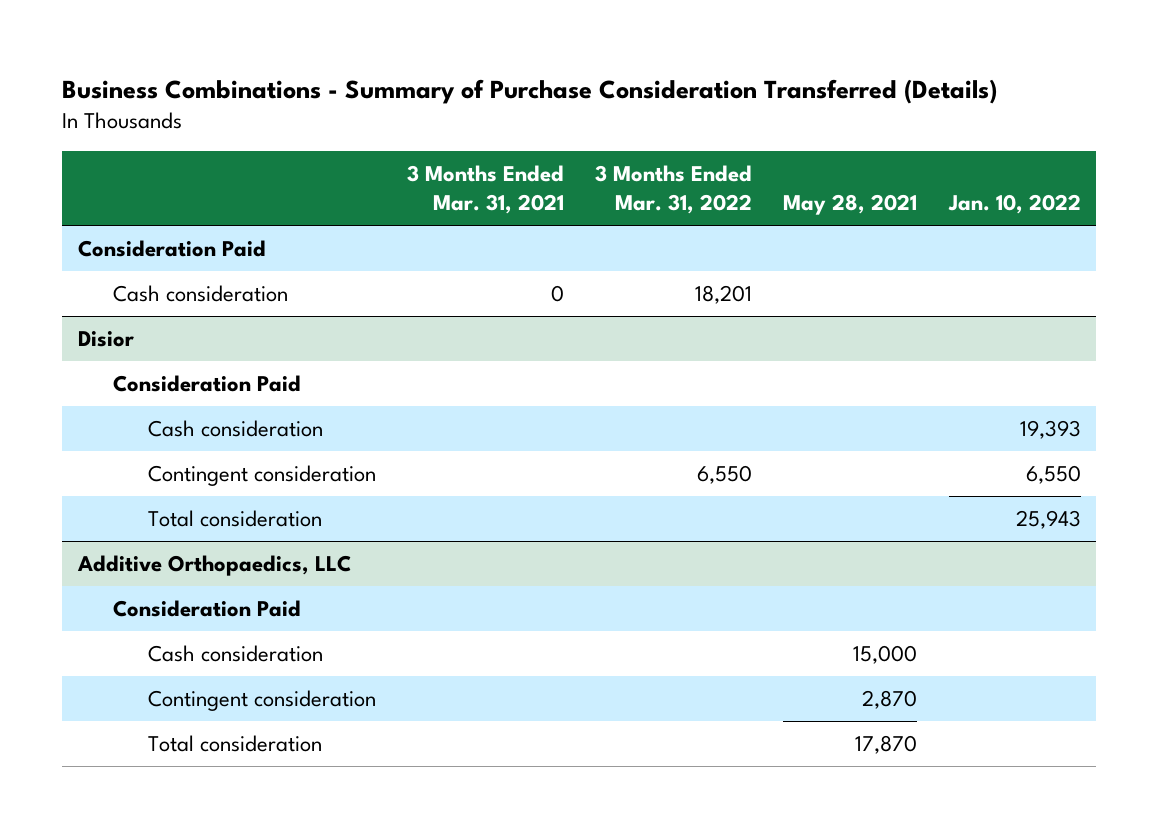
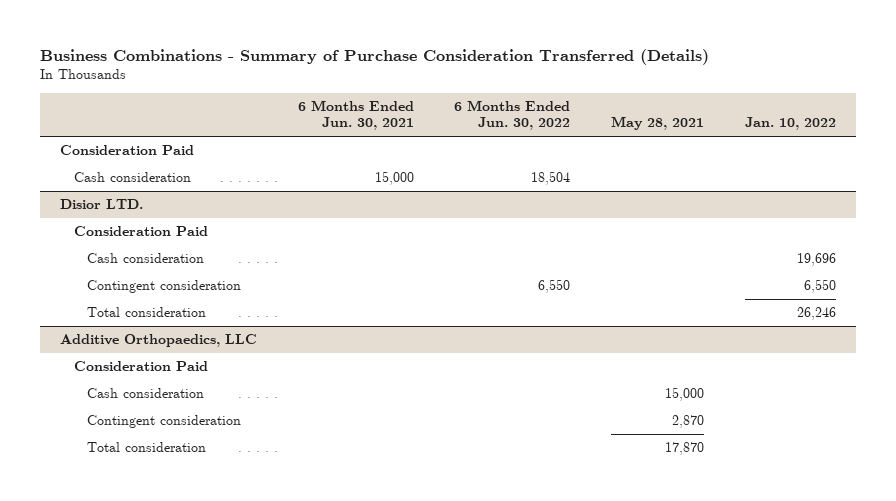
- | 3 Months Ended Mar. 31, 2021 | 3 Months Ended Mar. 31, 2022 | May 28, 2021 | Jan. 10, 2022
+ | 6 Months Ended Jun. 30, 2021 | 6 Months Ended Jun. 30, 2022 | May 28, 2021 | Jan. 10, 2022
- Disior
+ Disior LTD.
- Cash consideration | | | | 19,393
+ Cash consideration | | | | 19,696
- Total consideration | | | | 25,943
+ Total consideration | | | | 26,246

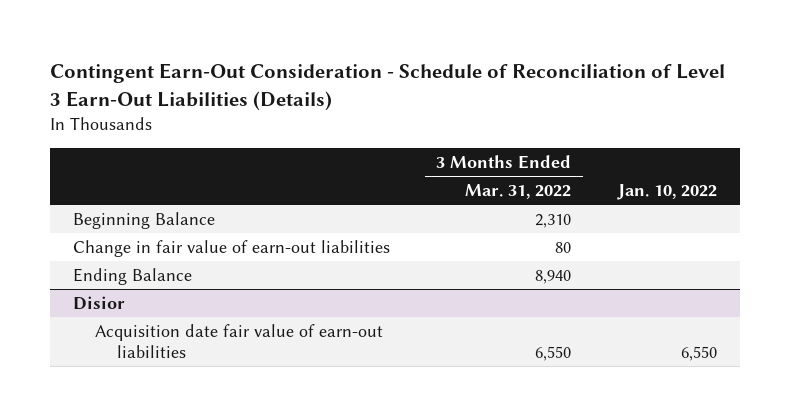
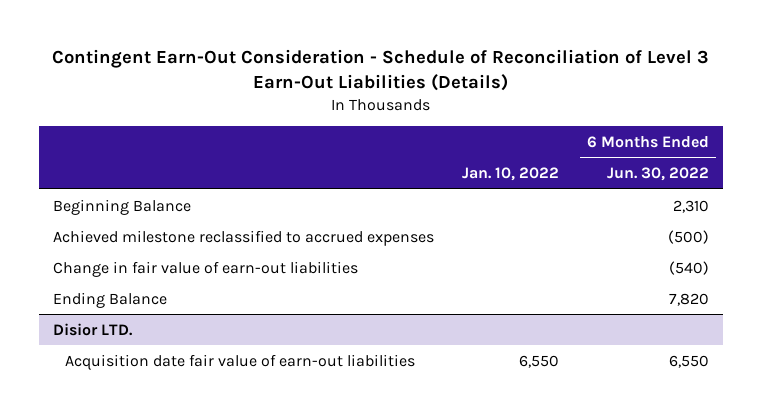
- | 3 Months Ended Mar. 31, 2022 | Jan. 10, 2022
+ | Jan. 10, 2022 | 6 Months Ended Jun. 30, 2022
+ Achieved milestone reclassified to accrued expenses | | (500)
- Disior
+ Disior LTD.

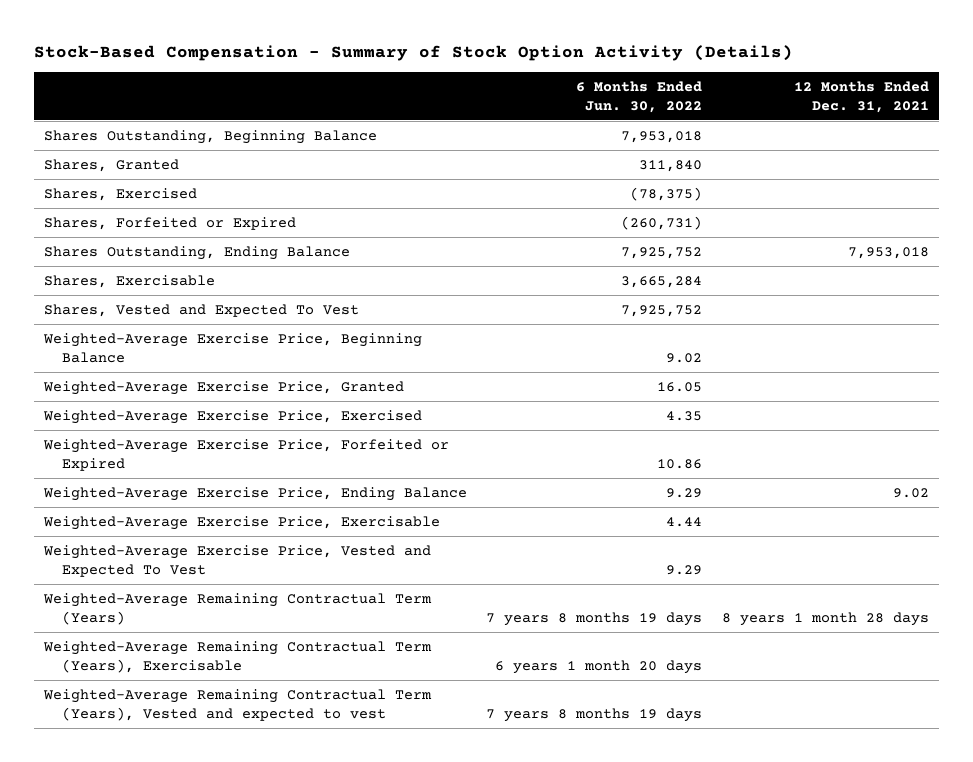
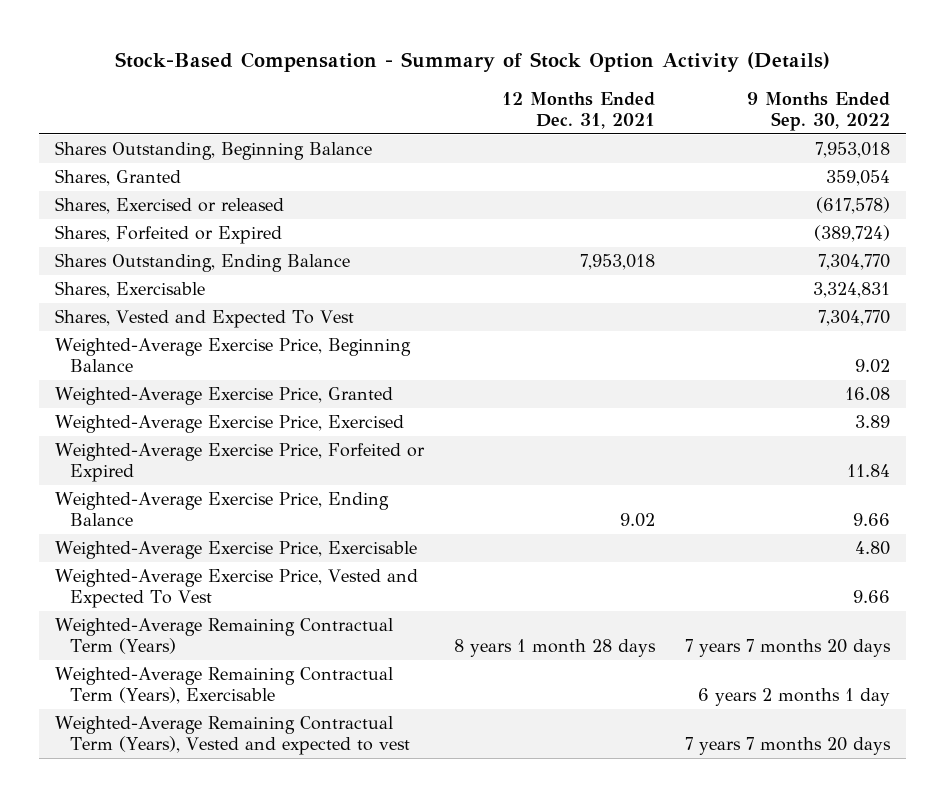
- | 6 Months Ended Jun. 30, 2022 | 12 Months Ended Dec. 31, 2021
+ | 12 Months Ended Dec. 31, 2021 | 9 Months Ended Sep. 30, 2022
- Shares, Exercised | (78,375) |
+ Shares, Exercised or released | | (617,578)

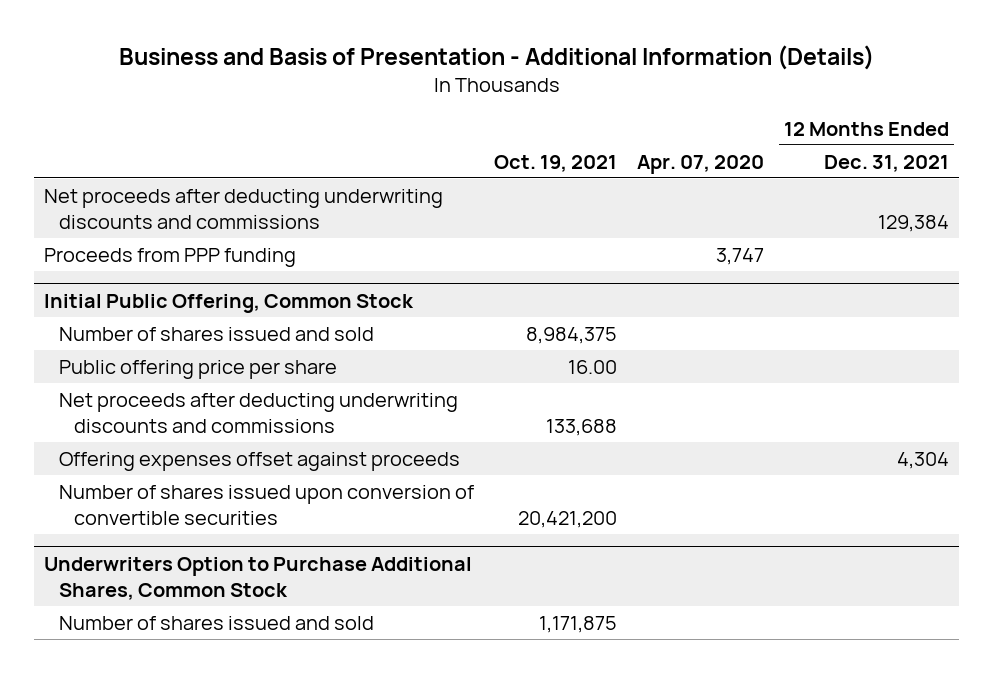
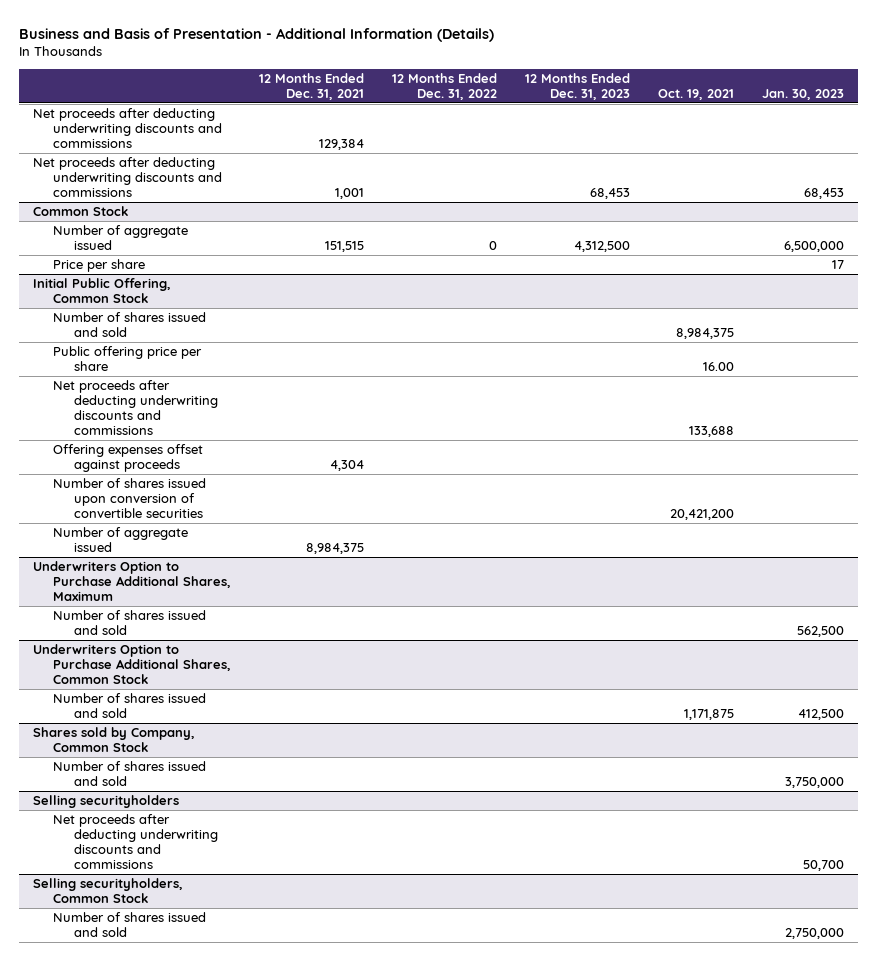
- | Oct. 19, 2021 | Apr. 07, 2020 | 12 Months Ended Dec. 31, 2021
+ | 12 Months Ended Dec. 31, 2021 | 12 Months Ended Dec. 31, 2022 | 12 Months Ended Dec. 31, 2023 | Oct. 19, 2021 | Jan. 30, 2023
- Proceeds from PPP funding | | 3,747 |
+ Net proceeds after deducting underwriting discounts and commissions | 1,001 | | 68,453 | | 68,453
+ Common Stock
+ Number of aggregate issued | 151,515 | 0 | 4,312,500 | | 6,500,000
+ Price per share | | | | | 17
@ Initial Public Offering, Common Stock
+ Number of aggregate issued | 8,984,375 | | | |
+ Underwriters Option to Purchase Additional Shares, Maximum
+ Number of shares issued and sold | | | | | 562,500
+ Shares sold by Company, Common Stock
+ Number of shares issued and sold | | | | | 3,750,000
+ Selling securityholders
+ Net proceeds after deducting underwriting discounts and commissions | | | | | 50,700
+ Selling securityholders, Common Stock
+ Number of shares issued and sold | | | | | 2,750,000

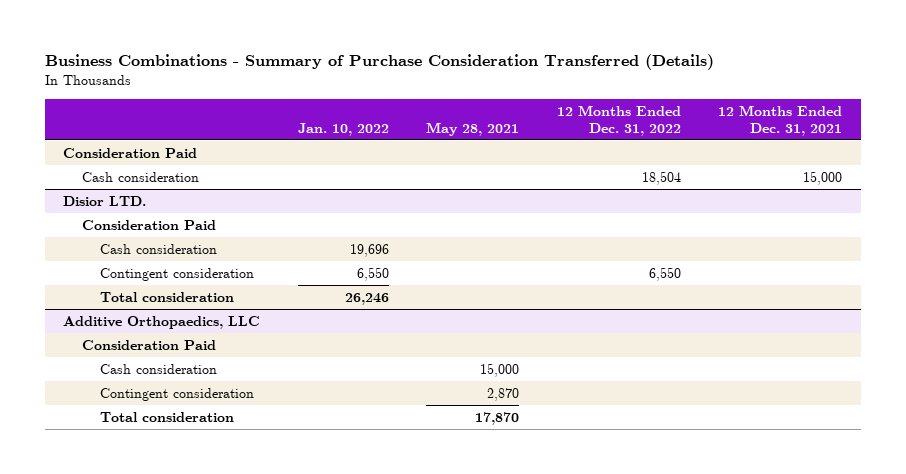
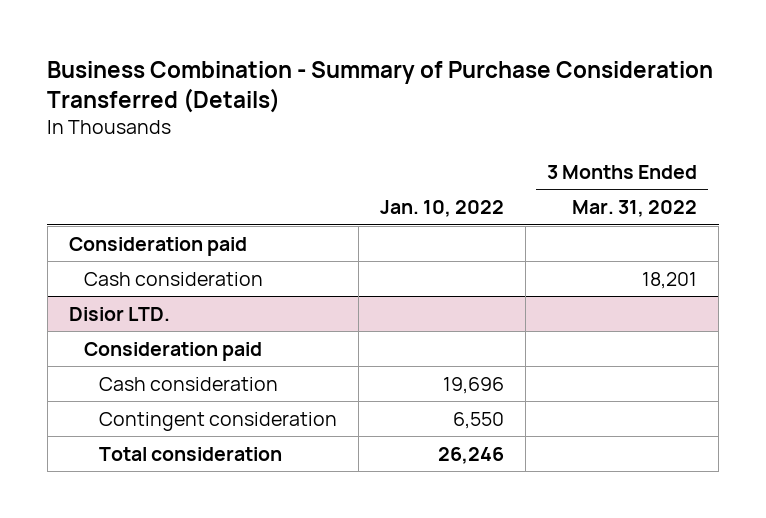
- Business Combinations - Summary of Purchase Consideration Transferred (Details)
+ Business Combination - Summary of Purchase Consideration Transferred (Details)
- | Jan. 10, 2022 | May 28, 2021 | 12 Months Ended Dec. 31, 2022 | 12 Months Ended Dec. 31, 2021
+ | Jan. 10, 2022 | 3 Months Ended Mar. 31, 2022
- Consideration Paid
+ Consideration paid
@ Disior LTD.
- Consideration Paid
+ Consideration paid
- Additive Orthopaedics, LLC
- Consideration Paid
- Cash consideration | | 15,000 | |
- Contingent consideration | | 2,870 | |
- Total consideration | | 17,870 | |

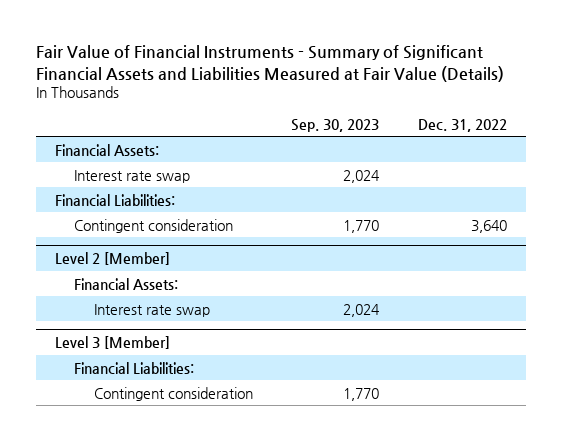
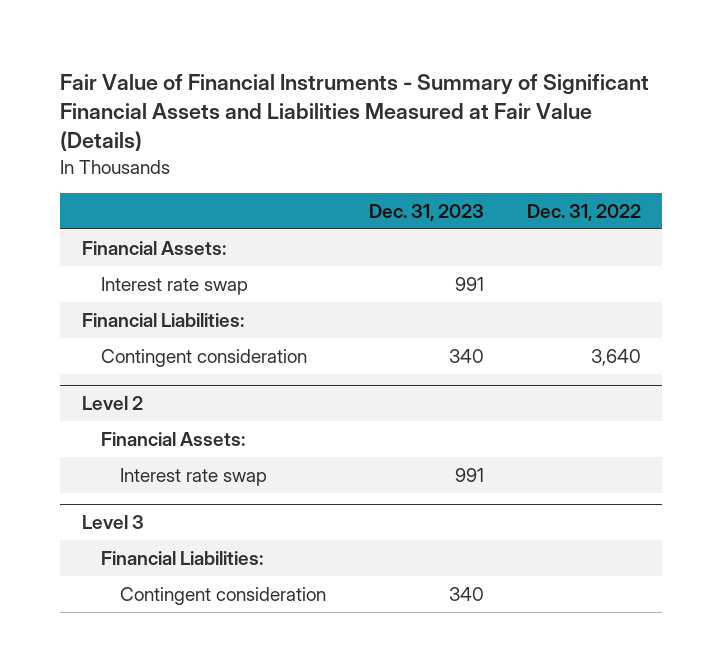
- | Sep. 30, 2023 | Dec. 31, 2022
+ | Dec. 31, 2023 | Dec. 31, 2022
- Level 2 [Member]
+ Level 2
- Level 3 [Member]
+ Level 3

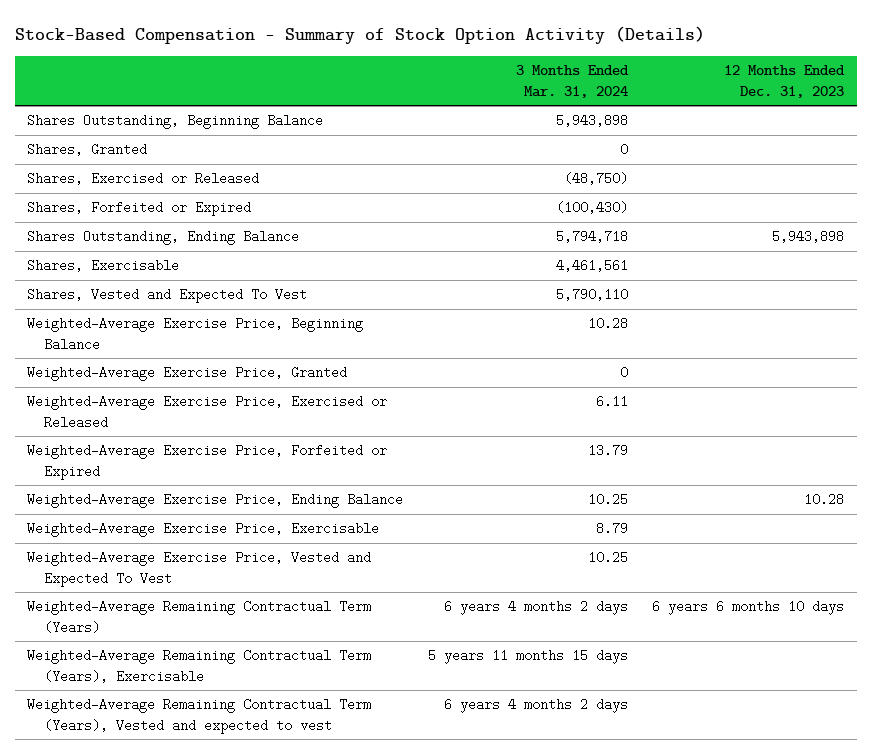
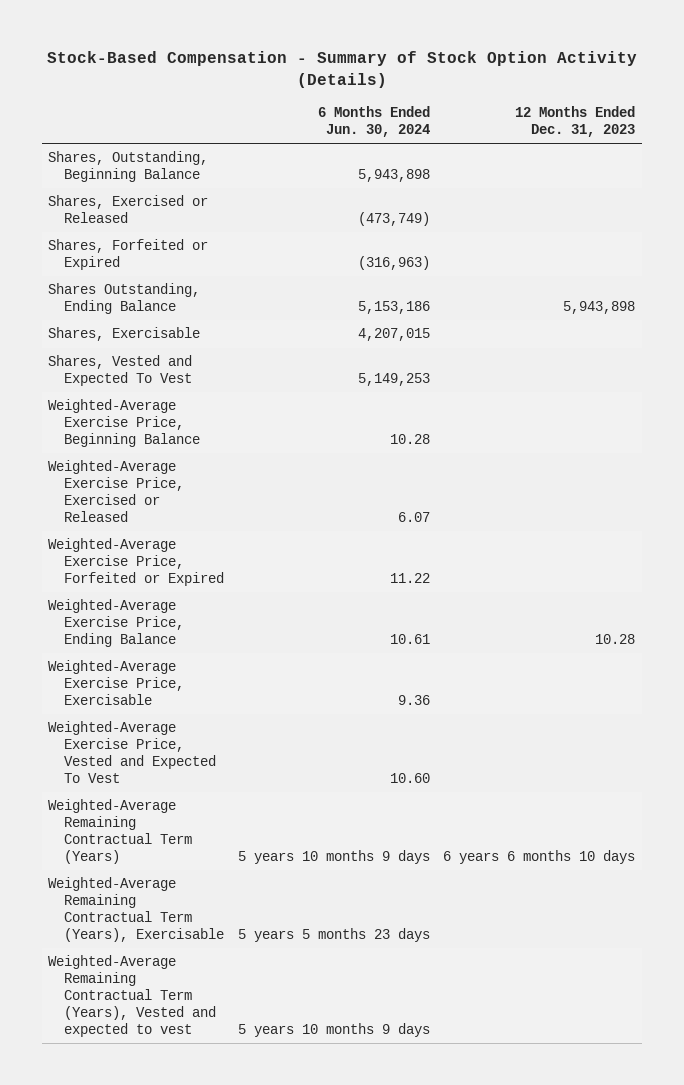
- | 3 Months Ended Mar. 31, 2024 | 12 Months Ended Dec. 31, 2023
+ | 6 Months Ended Jun. 30, 2024 | 12 Months Ended Dec. 31, 2023
- Shares Outstanding, Beginning Balance | 5,943,898 |
- Shares, Granted | 0 |
+ Shares, Outstanding, Beginning Balance | 5,943,898 |
- Weighted-Average Exercise Price, Granted | 0 |

